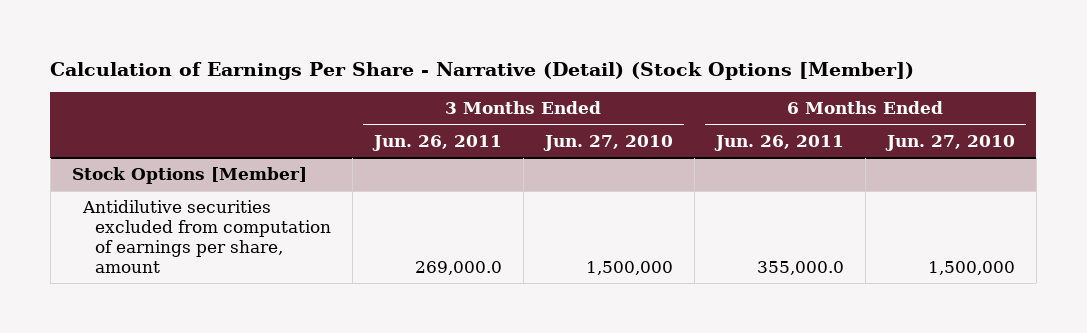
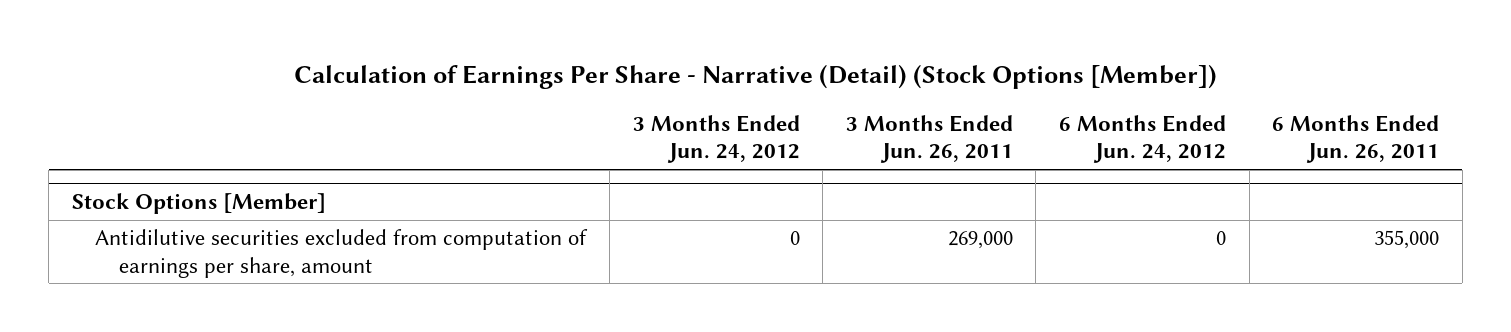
- | 3 Months Ended Jun. 26, 2011 | 3 Months Ended Jun. 27, 2010 | 6 Months Ended Jun. 26, 2011 | 6 Months Ended Jun. 27, 2010
+ | 3 Months Ended Jun. 24, 2012 | 3 Months Ended Jun. 26, 2011 | 6 Months Ended Jun. 24, 2012 | 6 Months Ended Jun. 26, 2011
@ Stock Options [Member]
- Antidilutive securities excluded from computation of earnings per share, amount | 269,000.0 | 1,500,000 | 355,000.0 | 1,500,000
+ Antidilutive securities excluded from computation of earnings per share, amount | 0 | 269,000 | 0 | 355,000

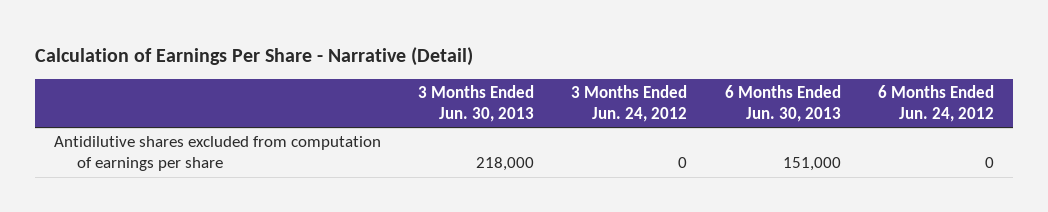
- Calculation of Earnings Per Share - Narrative (Detail) (Stock Options [Member])
+ Calculation of Earnings Per Share - Narrative (Detail)
- | 3 Months Ended Jun. 24, 2012 | 3 Months Ended Jun. 26, 2011 | 6 Months Ended Jun. 24, 2012 | 6 Months Ended Jun. 26, 2011
+ | 3 Months Ended Jun. 30, 2013 | 3 Months Ended Jun. 24, 2012 | 6 Months Ended Jun. 30, 2013 | 6 Months Ended Jun. 24, 2012
- Stock Options [Member]
- Antidilutive securities excluded from computation of earnings per share, amount | 0 | 269,000 | 0 | 355,000
+ Antidilutive shares excluded from computation of earnings per share | 218,000 | 0 | 151,000 | 0

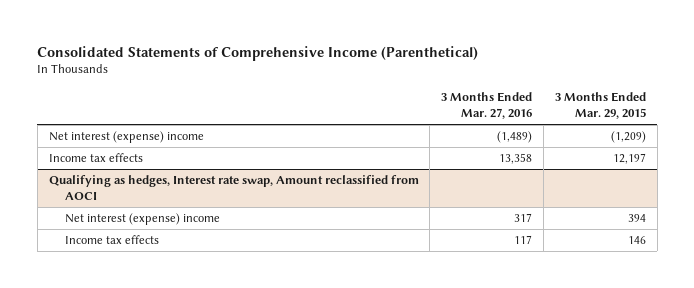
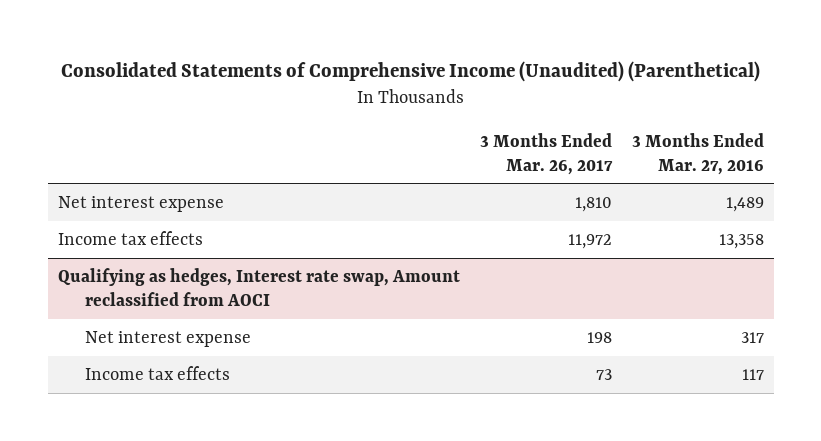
- Consolidated Statements of Comprehensive Income (Parenthetical)
+ Consolidated Statements of Comprehensive Income (Unaudited) (Parenthetical)
- | 3 Months Ended Mar. 27, 2016 | 3 Months Ended Mar. 29, 2015
+ | 3 Months Ended Mar. 26, 2017 | 3 Months Ended Mar. 27, 2016
- Net interest (expense) income | (1,489) | (1,209)
+ Net interest expense | 1,810 | 1,489
@ Qualifying as hedges, Interest rate swap, Amount reclassified from AOCI
- Net interest (expense) income | 317 | 394
+ Net interest expense | 198 | 317

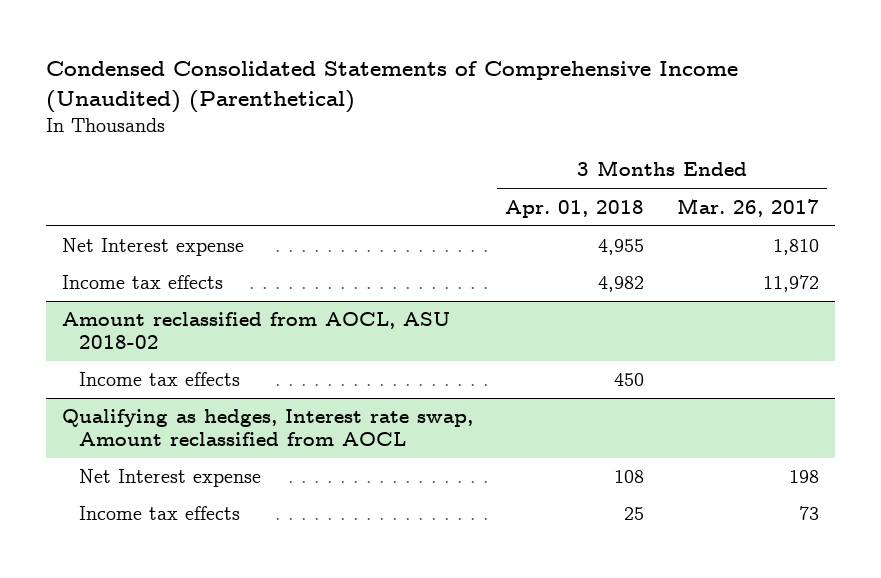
- Consolidated Statements of Comprehensive Income (Unaudited) (Parenthetical)
+ Condensed Consolidated Statements of Comprehensive Income (Unaudited) (Parenthetical)
- | 3 Months Ended Mar. 26, 2017 | 3 Months Ended Mar. 27, 2016
+ | 3 Months Ended Apr. 01, 2018 | 3 Months Ended Mar. 26, 2017
- Net interest expense | 1,810 | 1,489
+ Net Interest expense | 4,955 | 1,810
- Qualifying as hedges, Interest rate swap, Amount reclassified from AOCI
- Net interest expense | 198 | 317
+ Amount reclassified from AOCL, ASU 2018-02
+ Income tax effects | 450 |
+ Qualifying as hedges, Interest rate swap, Amount reclassified from AOCL
+ Net Interest expense | 108 | 198

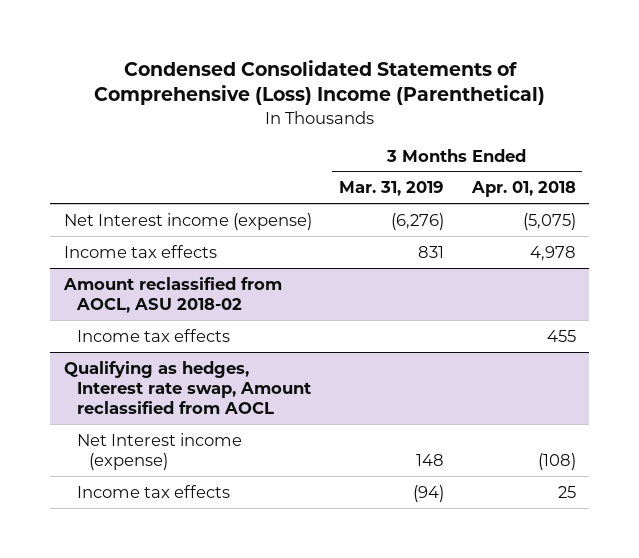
- Condensed Consolidated Statements of Comprehensive Income (Unaudited) (Parenthetical)
+ Condensed Consolidated Statements of Comprehensive (Loss) Income (Parenthetical)
- | 3 Months Ended Apr. 01, 2018 | 3 Months Ended Mar. 26, 2017
+ | 3 Months Ended Mar. 31, 2019 | 3 Months Ended Apr. 01, 2018
- Net Interest expense | 4,955 | 1,810
- Income tax effects | 4,982 | 11,972
+ Net Interest income (expense) | (6,276) | (5,075)
+ Income tax effects | 831 | 4,978
@ Amount reclassified from AOCL, ASU 2018-02
- Income tax effects | 450 |
+ Income tax effects | | 455
@ Qualifying as hedges, Interest rate swap, Amount reclassified from AOCL
- Net Interest expense | 108 | 198
+ Net Interest income (expense) | 148 | (108)

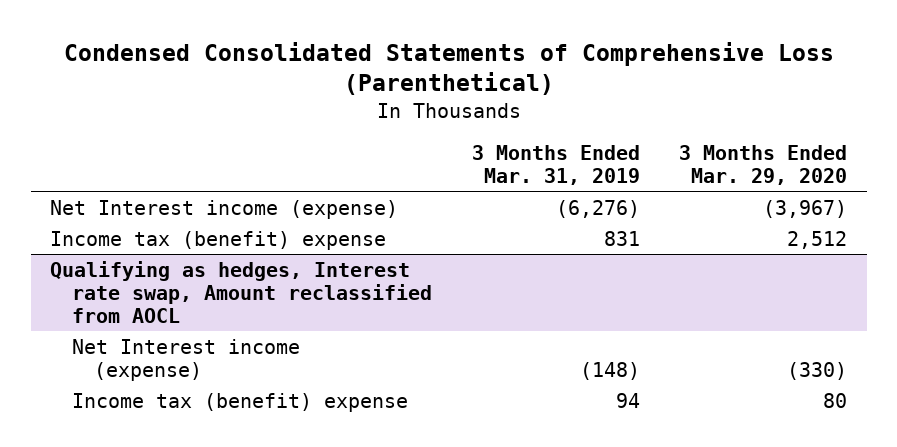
- Condensed Consolidated Statements of Comprehensive (Loss) Income (Parenthetical)
+ Condensed Consolidated Statements of Comprehensive Loss (Parenthetical)
- | 3 Months Ended Mar. 31, 2019 | 3 Months Ended Apr. 01, 2018
+ | 3 Months Ended Mar. 31, 2019 | 3 Months Ended Mar. 29, 2020
- Income tax effects | 831 | 4,978
- Amount reclassified from AOCL, ASU 2018-02
- Income tax effects | | 455
+ Income tax (benefit) expense | 831 | 2,512
@ Qualifying as hedges, Interest rate swap, Amount reclassified from AOCL
- Net Interest income (expense) | 148 | (108)
- Income tax effects | (94) | 25
+ Net Interest income (expense) | (148) | (330)
+ Income tax (benefit) expense | 94 | 80

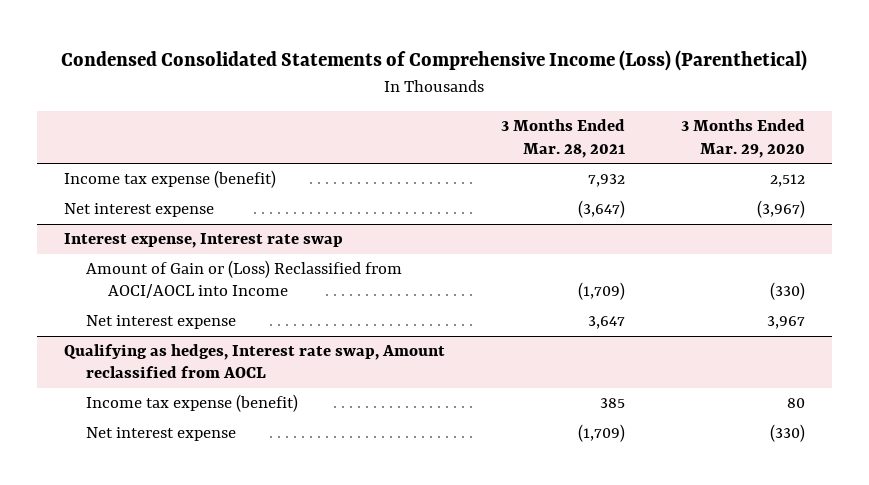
- Condensed Consolidated Statements of Comprehensive Loss (Parenthetical)
+ Condensed Consolidated Statements of Comprehensive Income (Loss) (Parenthetical)
- | 3 Months Ended Mar. 31, 2019 | 3 Months Ended Mar. 29, 2020
+ | 3 Months Ended Mar. 28, 2021 | 3 Months Ended Mar. 29, 2020
- Net Interest income (expense) | (6,276) | (3,967)
- Income tax (benefit) expense | 831 | 2,512
+ Income tax expense (benefit) | 7,932 | 2,512
+ Net interest expense | (3,647) | (3,967)
+ Interest expense, Interest rate swap
+ Amount of Gain or (Loss) Reclassified from AOCI/AOCL into Income | (1,709) | (330)
+ Net interest expense | 3,647 | 3,967
@ Qualifying as hedges, Interest rate swap, Amount reclassified from AOCL
- Net Interest income (expense) | (148) | (330)
- Income tax (benefit) expense | 94 | 80
+ Income tax expense (benefit) | 385 | 80
+ Net interest expense | (1,709) | (330)

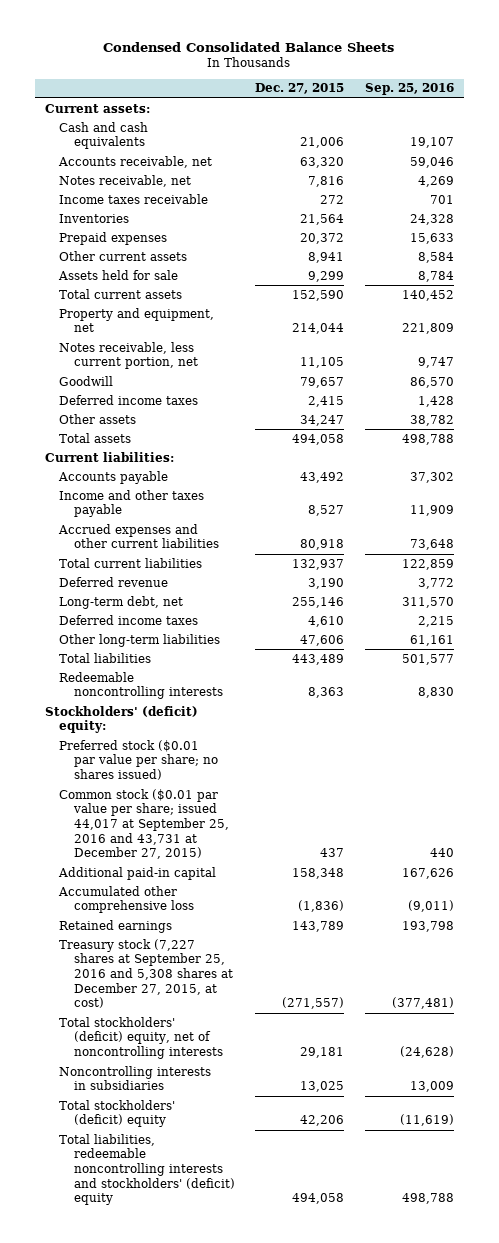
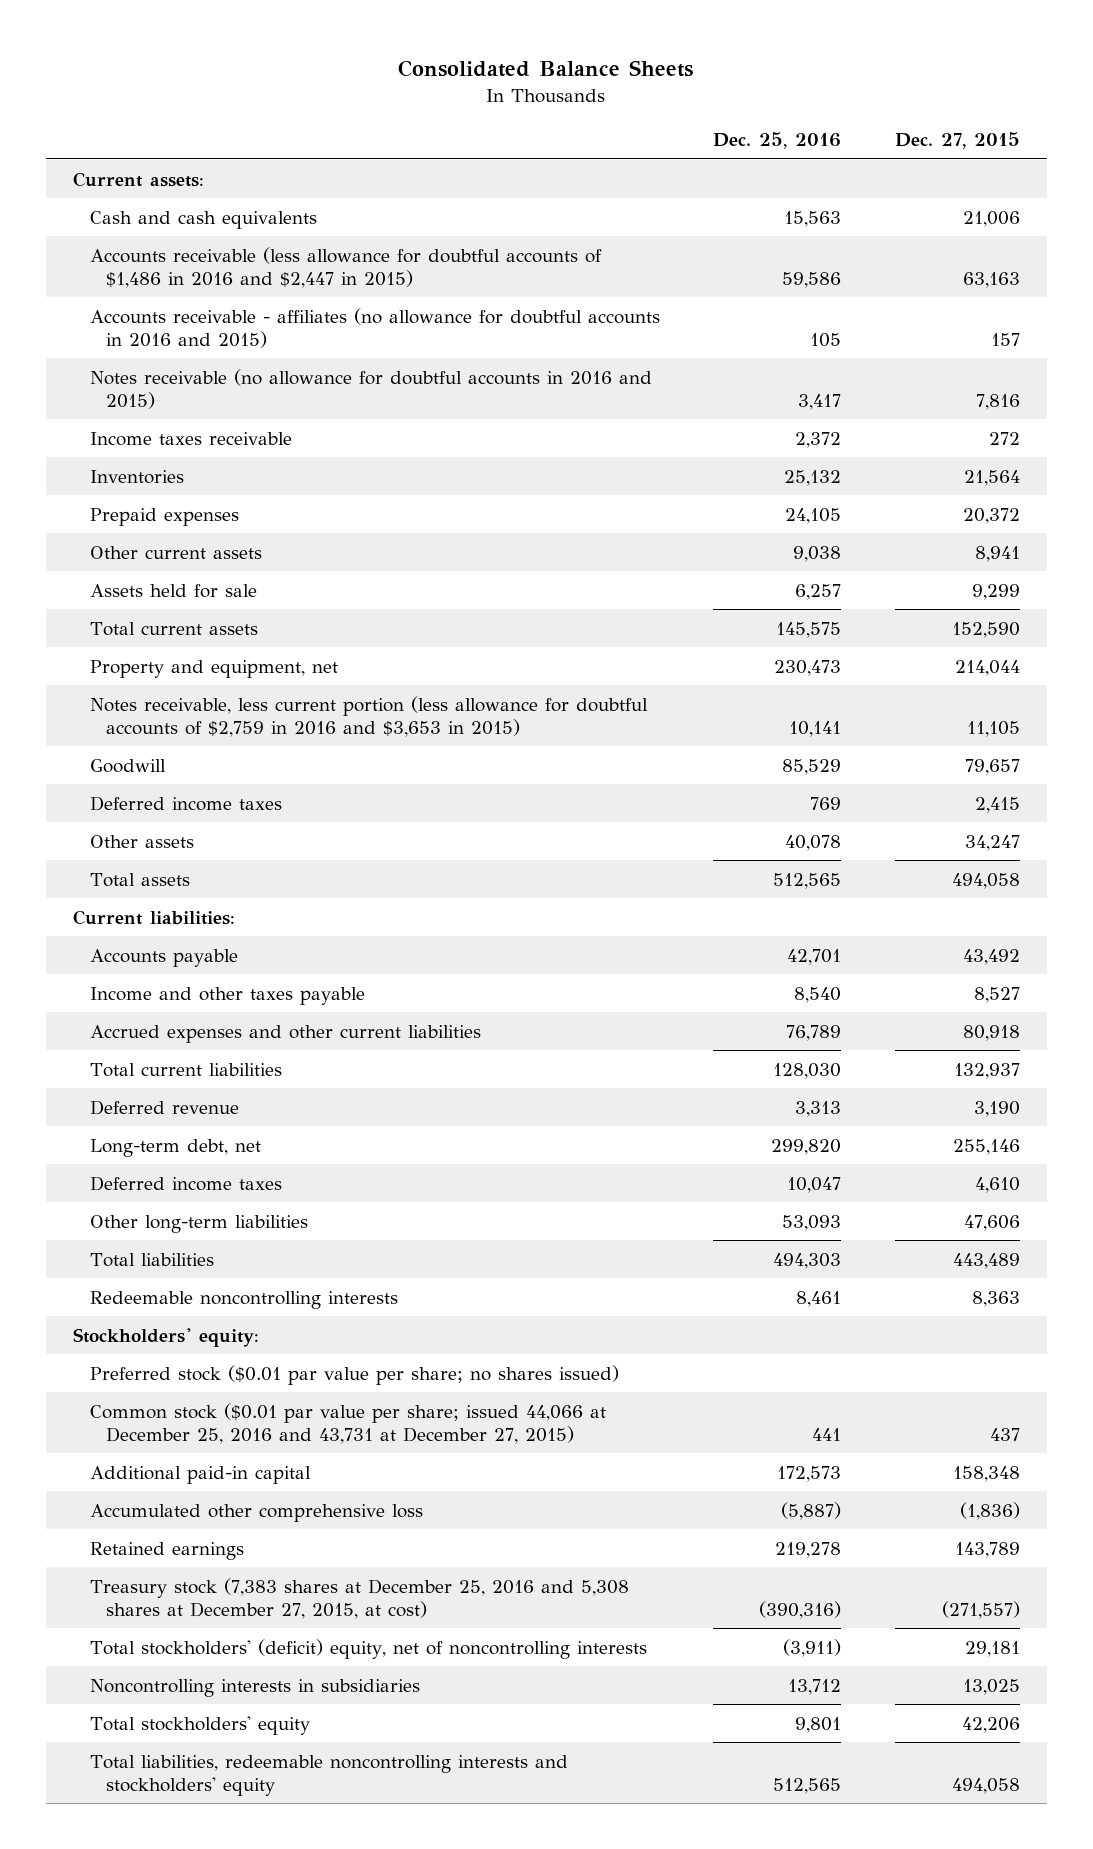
- Condensed Consolidated Balance Sheets
+ Consolidated Balance Sheets
- | Dec. 27, 2015 | Sep. 25, 2016
+ | Dec. 25, 2016 | Dec. 27, 2015
- Accounts receivable, net | 63,320 | 59,046
- Notes receivable, net | 7,816 | 4,269
+ Accounts receivable (less allowance for doubtful accounts of $1,486 in 2016 and $2,447 in 2015) | 59,586 | 63,163
+ Accounts receivable - affiliates (no allowance for doubtful accounts in 2016 and 2015) | 105 | 157
+ Notes receivable (no allowance for doubtful accounts in 2016 and 2015) | 3,417 | 7,816
- Notes receivable, less current portion, net | 11,105 | 9,747
+ Notes receivable, less current portion (less allowance for doubtful accounts of $2,759 in 2016 and $3,653 in 2015) | 10,141 | 11,105
- Stockholders' (deficit) equity:
+ Stockholders' equity:
- Common stock ($0.01 par value per share; issued 44,017 at September 25, 2016 and 43,731 at December 27, 2015) | 437 | 440
+ Common stock ($0.01 par value per share; issued 44,066 at December 25, 2016 and 43,731 at December 27, 2015) | 441 | 437
- Treasury stock (7,227 shares at September 25, 2016 and 5,308 shares at December 27, 2015, at cost) | (271,557) | (377,481)
+ Treasury stock (7,383 shares at December 25, 2016 and 5,308 shares at December 27, 2015, at cost) | (390,316) | (271,557)
- Total stockholders' (deficit) equity | 42,206 | (11,619)
- Total liabilities, redeemable noncontrolling interests and stockholders' (deficit) equity | 494,058 | 498,788
+ Total stockholders' equity | 9,801 | 42,206
+ Total liabilities, redeemable noncontrolling interests and stockholders' equity | 512,565 | 494,058

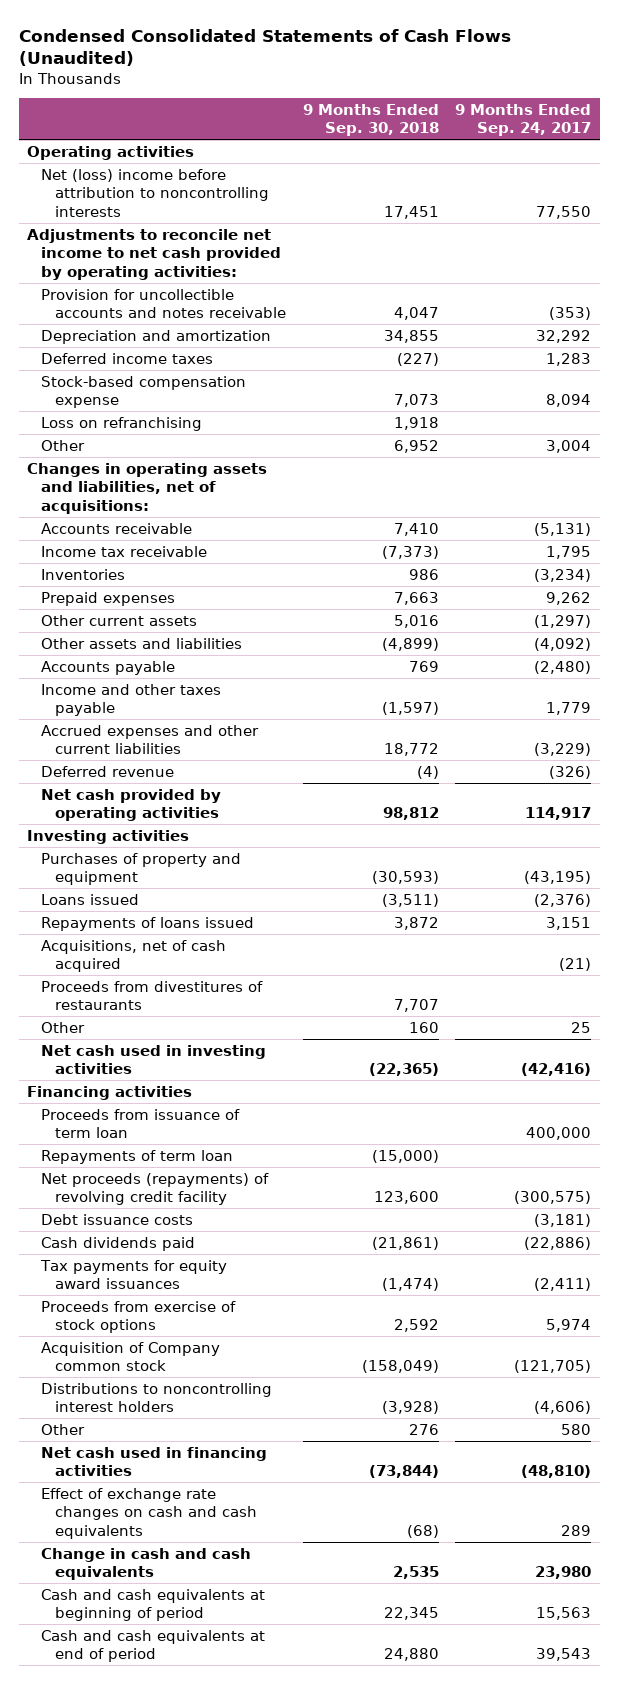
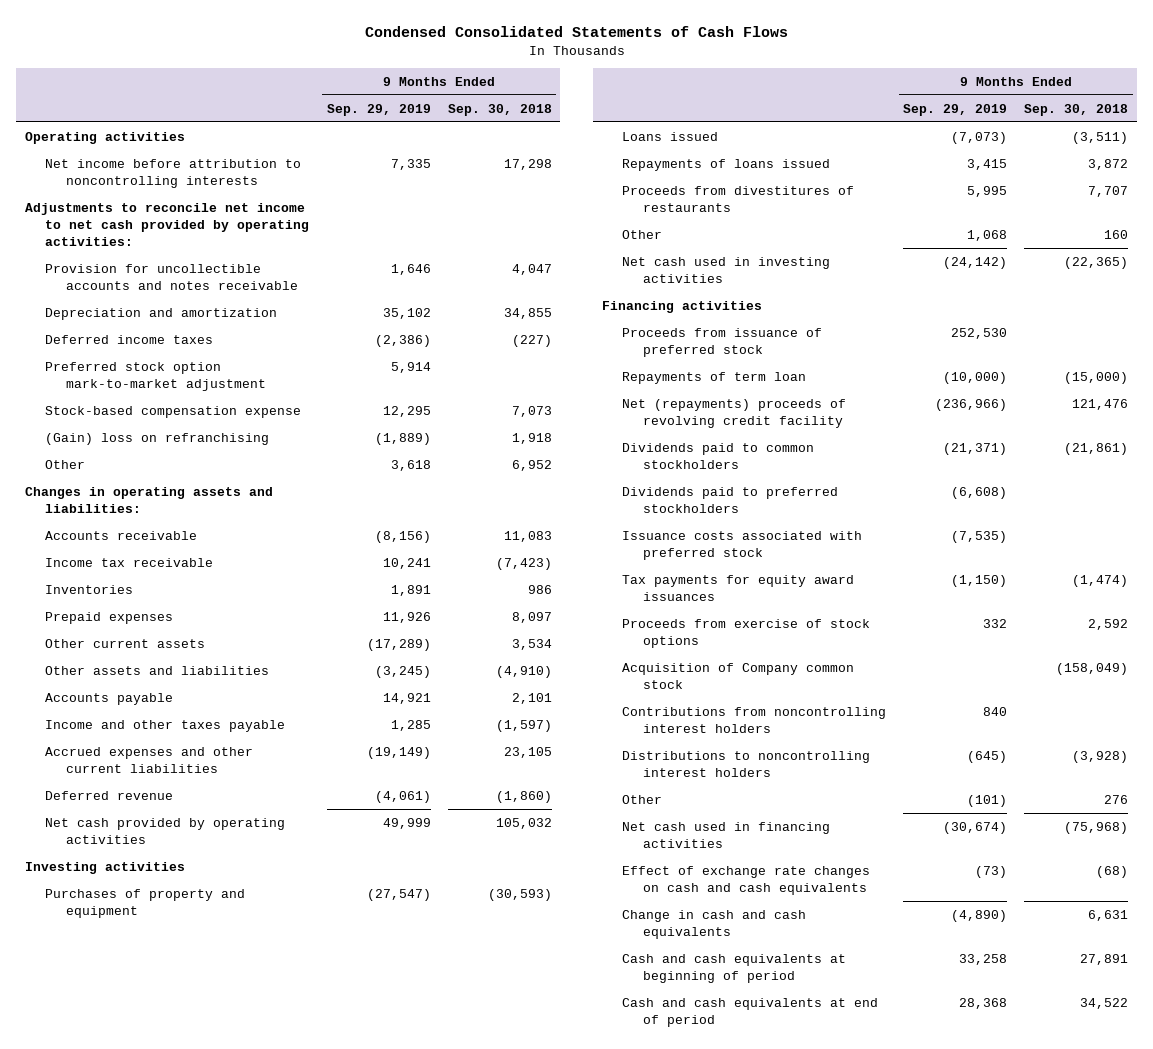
- Condensed Consolidated Statements of Cash Flows (Unaudited)
+ Condensed Consolidated Statements of Cash Flows
- | 9 Months Ended Sep. 30, 2018 | 9 Months Ended Sep. 24, 2017
+ | 9 Months Ended Sep. 29, 2019 | 9 Months Ended Sep. 30, 2018
- Net (loss) income before attribution to noncontrolling interests | 17,451 | 77,550
+ Net income before attribution to noncontrolling interests | 7,335 | 17,298
+ Preferred stock option mark-to-market adjustment | 5,914 |
- Loss on refranchising | 1,918 |
+ (Gain) loss on refranchising | (1,889) | 1,918
- Changes in operating assets and liabilities, net of acquisitions:
- Accounts receivable | 7,410 | (5,131)
- Income tax receivable | (7,373) | 1,795
+ Changes in operating assets and liabilities:
+ Accounts receivable | (8,156) | 11,083
+ Income tax receivable | 10,241 | (7,423)
- Prepaid expenses | 7,663 | 9,262
- Other current assets | 5,016 | (1,297)
- Other assets and liabilities | (4,899) | (4,092)
- Accounts payable | 769 | (2,480)
+ Prepaid expenses | 11,926 | 8,097
+ Other current assets | (17,289) | 3,534
+ Other assets and liabilities | (3,245) | (4,910)
+ Accounts payable | 14,921 | 2,101
- Accrued expenses and other current liabilities | 18,772 | (3,229)
- Deferred revenue | (4) | (326)
- Net cash provided by operating activities | 98,812 | 114,917
+ Accrued expenses and other current liabilities | (19,149) | 23,105
+ Deferred revenue | (4,061) | (1,860)
+ Net cash provided by operating activities | 49,999 | 105,032
- Acquisitions, net of cash acquired | | (21)
- Proceeds from issuance of term loan | | 400,000
+ Proceeds from issuance of preferred stock | 252,530 |
- Net proceeds (repayments) of revolving credit facility | 123,600 | (300,575)
- Debt issuance costs | | (3,181)
- Cash dividends paid | (21,861) | (22,886)
+ Net (repayments) proceeds of revolving credit facility | (236,966) | 121,476
+ Dividends paid to common stockholders | (21,371) | (21,861)
+ Dividends paid to preferred stockholders | (6,608) |
+ Issuance costs associated with preferred stock | (7,535) |
+ Contributions from noncontrolling interest holders | 840 |
- Net cash used in financing activities | (73,844) | (48,810)
+ Net cash used in financing activities | (30,674) | (75,968)
- Change in cash and cash equivalents | 2,535 | 23,980
- Cash and cash equivalents at beginning of period | 22,345 | 15,563
- Cash and cash equivalents at end of period | 24,880 | 39,543
+ Change in cash and cash equivalents | (4,890) | 6,631
+ Cash and cash equivalents at beginning of period | 33,258 | 27,891
+ Cash and cash equivalents at end of period | 28,368 | 34,522

